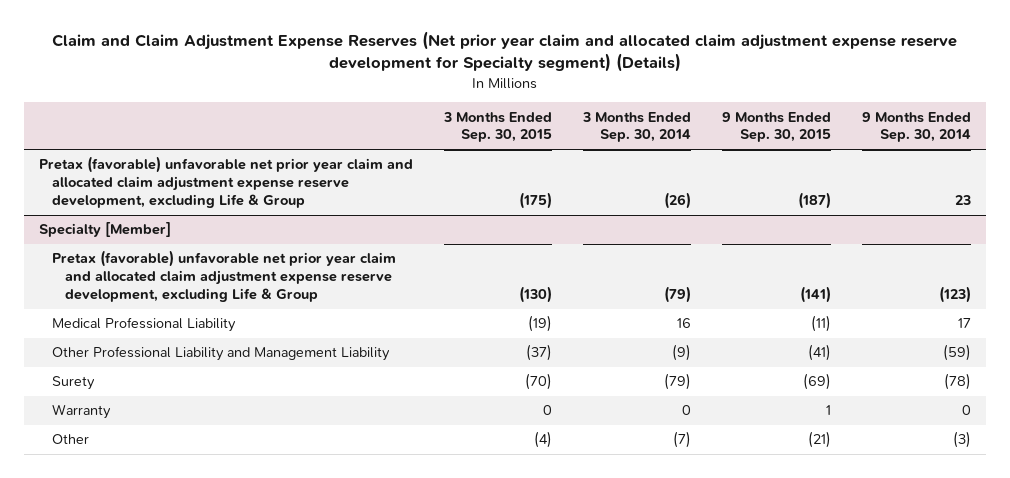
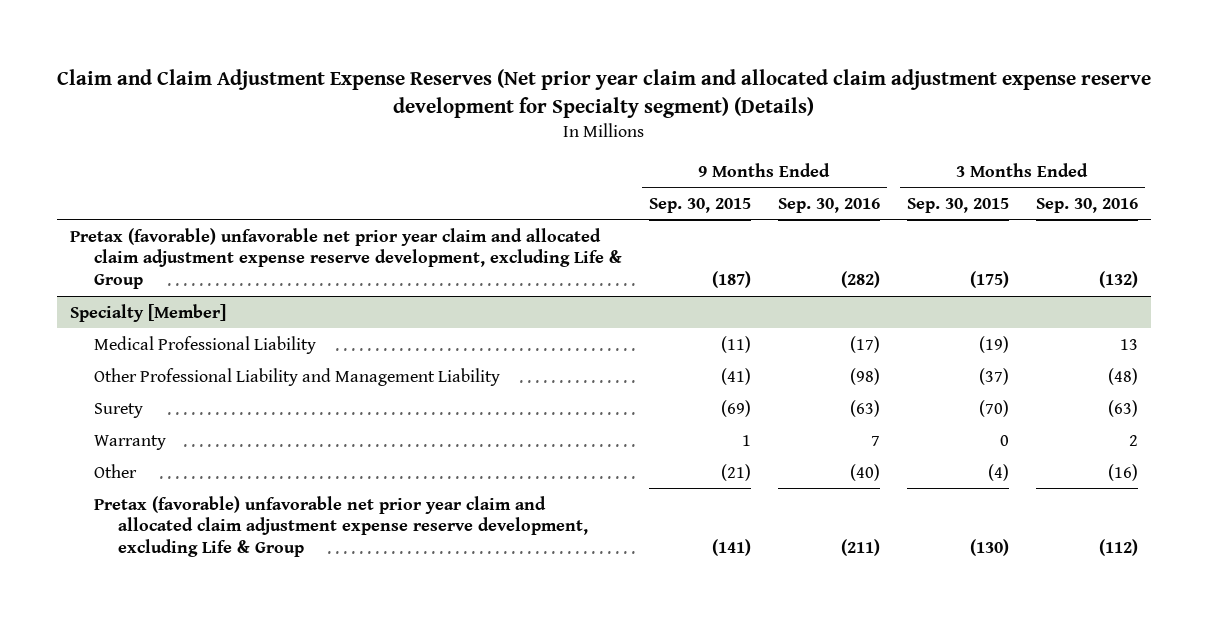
- | 3 Months Ended Sep. 30, 2015 | 3 Months Ended Sep. 30, 2014 | 9 Months Ended Sep. 30, 2015 | 9 Months Ended Sep. 30, 2014
+ | 9 Months Ended Sep. 30, 2015 | 9 Months Ended Sep. 30, 2016 | 3 Months Ended Sep. 30, 2015 | 3 Months Ended Sep. 30, 2016
@ Specialty [Member]
moved down: Pretax (favorable) unfavorable net prior year claim and allocated claim adjustment expense reserve development, excluding Life & Group | (141) | (211) | (130) | (112)

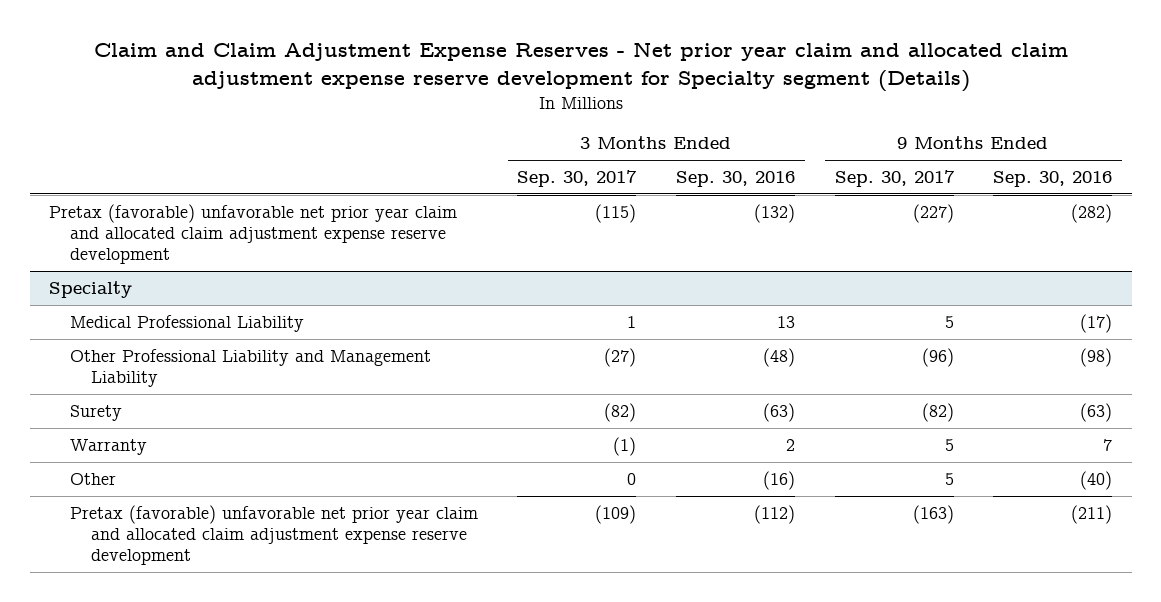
- Claim and Claim Adjustment Expense Reserves (Net prior year claim and allocated claim adjustment expense reserve development for Specialty segment) (Details)
+ Claim and Claim Adjustment Expense Reserves - Net prior year claim and allocated claim adjustment expense reserve development for Specialty segment (Details)
- | 9 Months Ended Sep. 30, 2015 | 9 Months Ended Sep. 30, 2016 | 3 Months Ended Sep. 30, 2015 | 3 Months Ended Sep. 30, 2016
+ | 3 Months Ended Sep. 30, 2017 | 3 Months Ended Sep. 30, 2016 | 9 Months Ended Sep. 30, 2017 | 9 Months Ended Sep. 30, 2016
- Pretax (favorable) unfavorable net prior year claim and allocated claim adjustment expense reserve development, excluding Life & Group | (187) | (282) | (175) | (132)
- Specialty [Member]
+ Pretax (favorable) unfavorable net prior year claim and allocated claim adjustment expense reserve development | (115) | (132) | (227) | (282)
+ Specialty
- Pretax (favorable) unfavorable net prior year claim and allocated claim adjustment expense reserve development, excluding Life & Group | (141) | (211) | (130) | (112)
+ Pretax (favorable) unfavorable net prior year claim and allocated claim adjustment expense reserve development | (109) | (112) | (163) | (211)

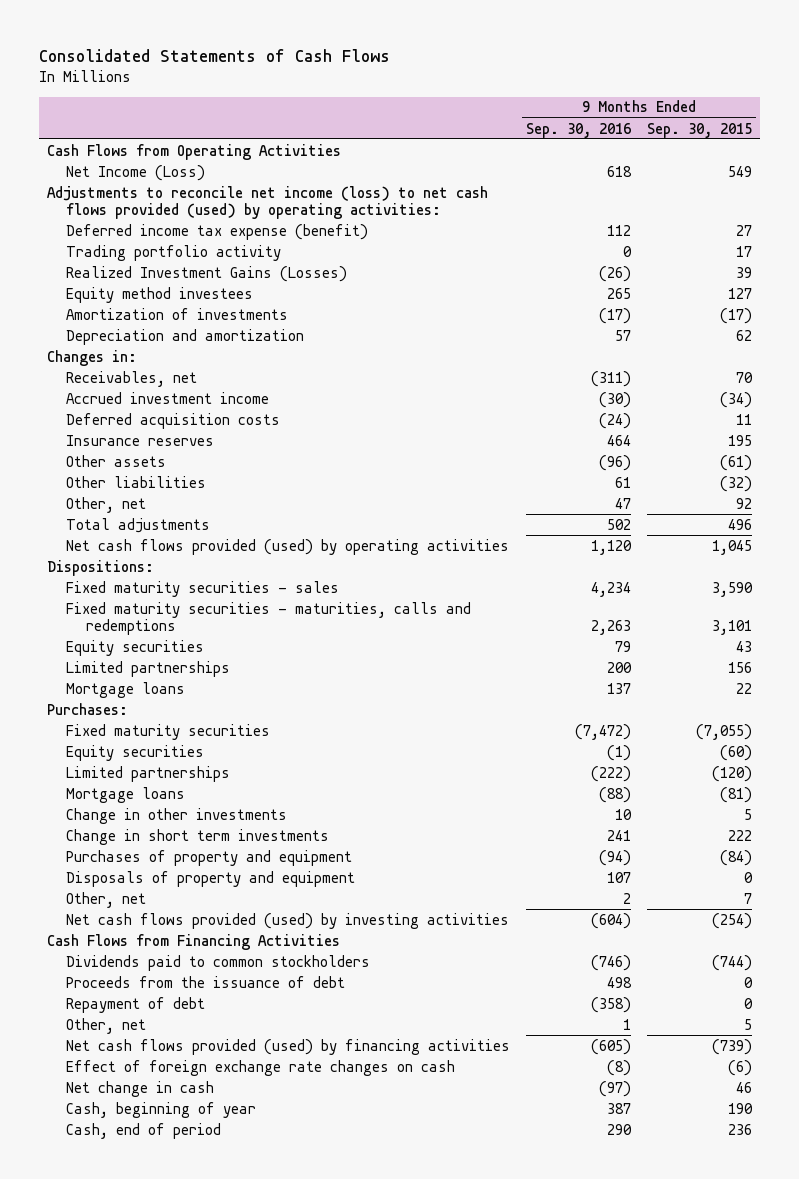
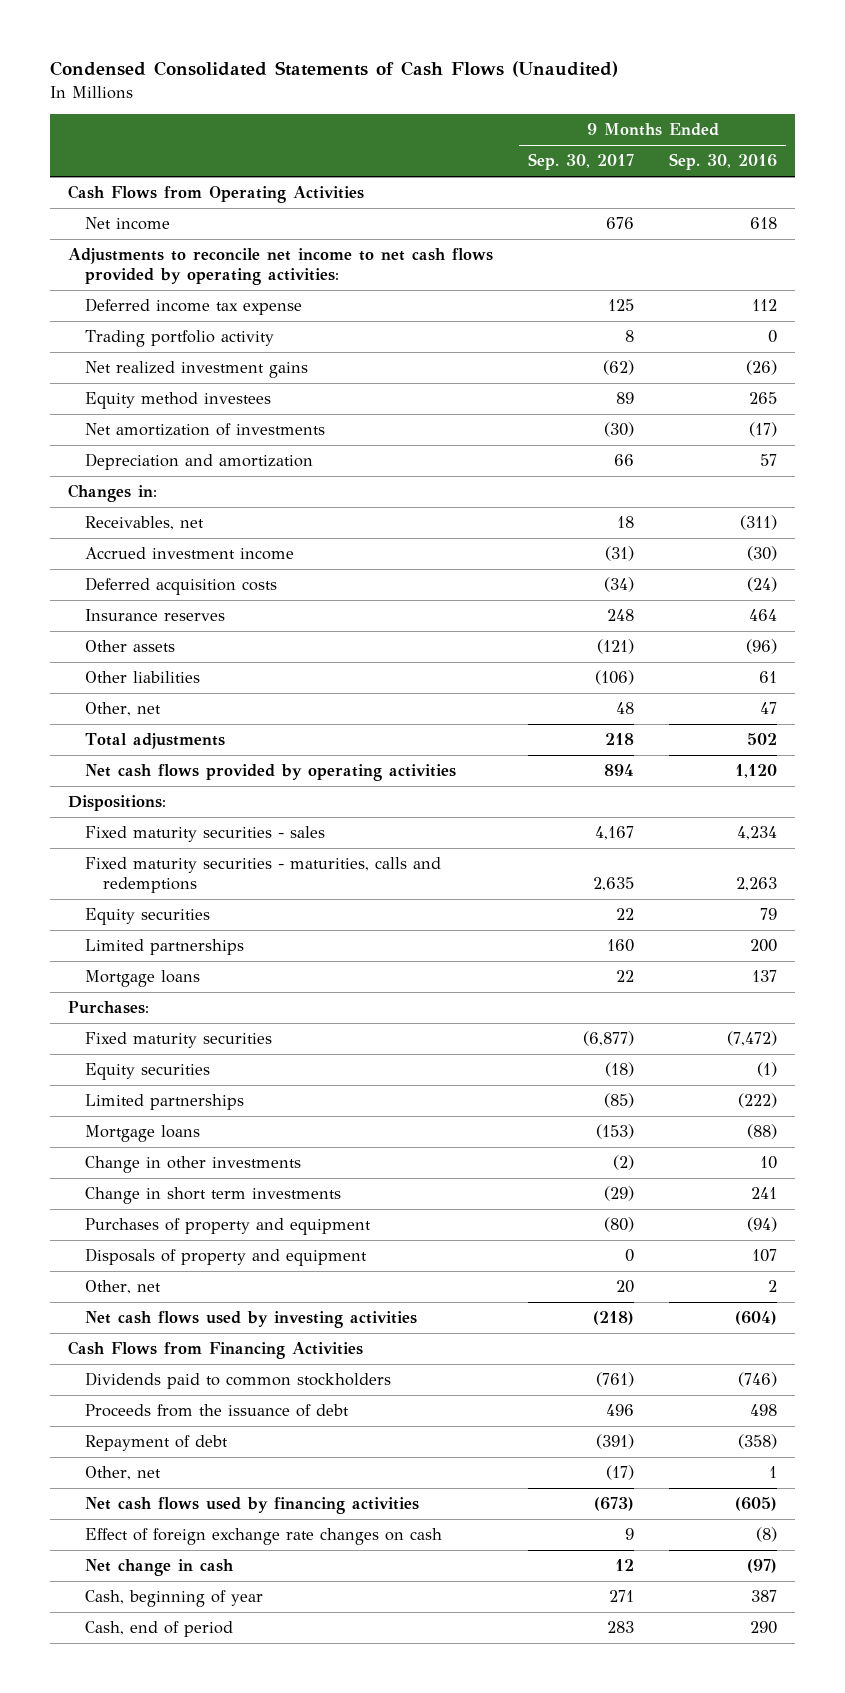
- Consolidated Statements of Cash Flows
+ Condensed Consolidated Statements of Cash Flows (Unaudited)
- | 9 Months Ended Sep. 30, 2016 | 9 Months Ended Sep. 30, 2015
+ | 9 Months Ended Sep. 30, 2017 | 9 Months Ended Sep. 30, 2016
- Net Income (Loss) | 618 | 549
- Adjustments to reconcile net income (loss) to net cash flows provided (used) by operating activities:
- Deferred income tax expense (benefit) | 112 | 27
+ Net income | 676 | 618
+ Adjustments to reconcile net income to net cash flows provided by operating activities:
+ Deferred income tax expense | 125 | 112
- Realized Investment Gains (Losses) | (26) | 39
+ Net realized investment gains | (62) | (26)
- Amortization of investments | (17) | (17)
+ Net amortization of investments | (30) | (17)
- Net cash flows provided (used) by operating activities | 1,120 | 1,045
+ Net cash flows provided by operating activities | 894 | 1,120
- Net cash flows provided (used) by investing activities | (604) | (254)
+ Net cash flows used by investing activities | (218) | (604)
- Net cash flows provided (used) by financing activities | (605) | (739)
+ Net cash flows used by financing activities | (673) | (605)

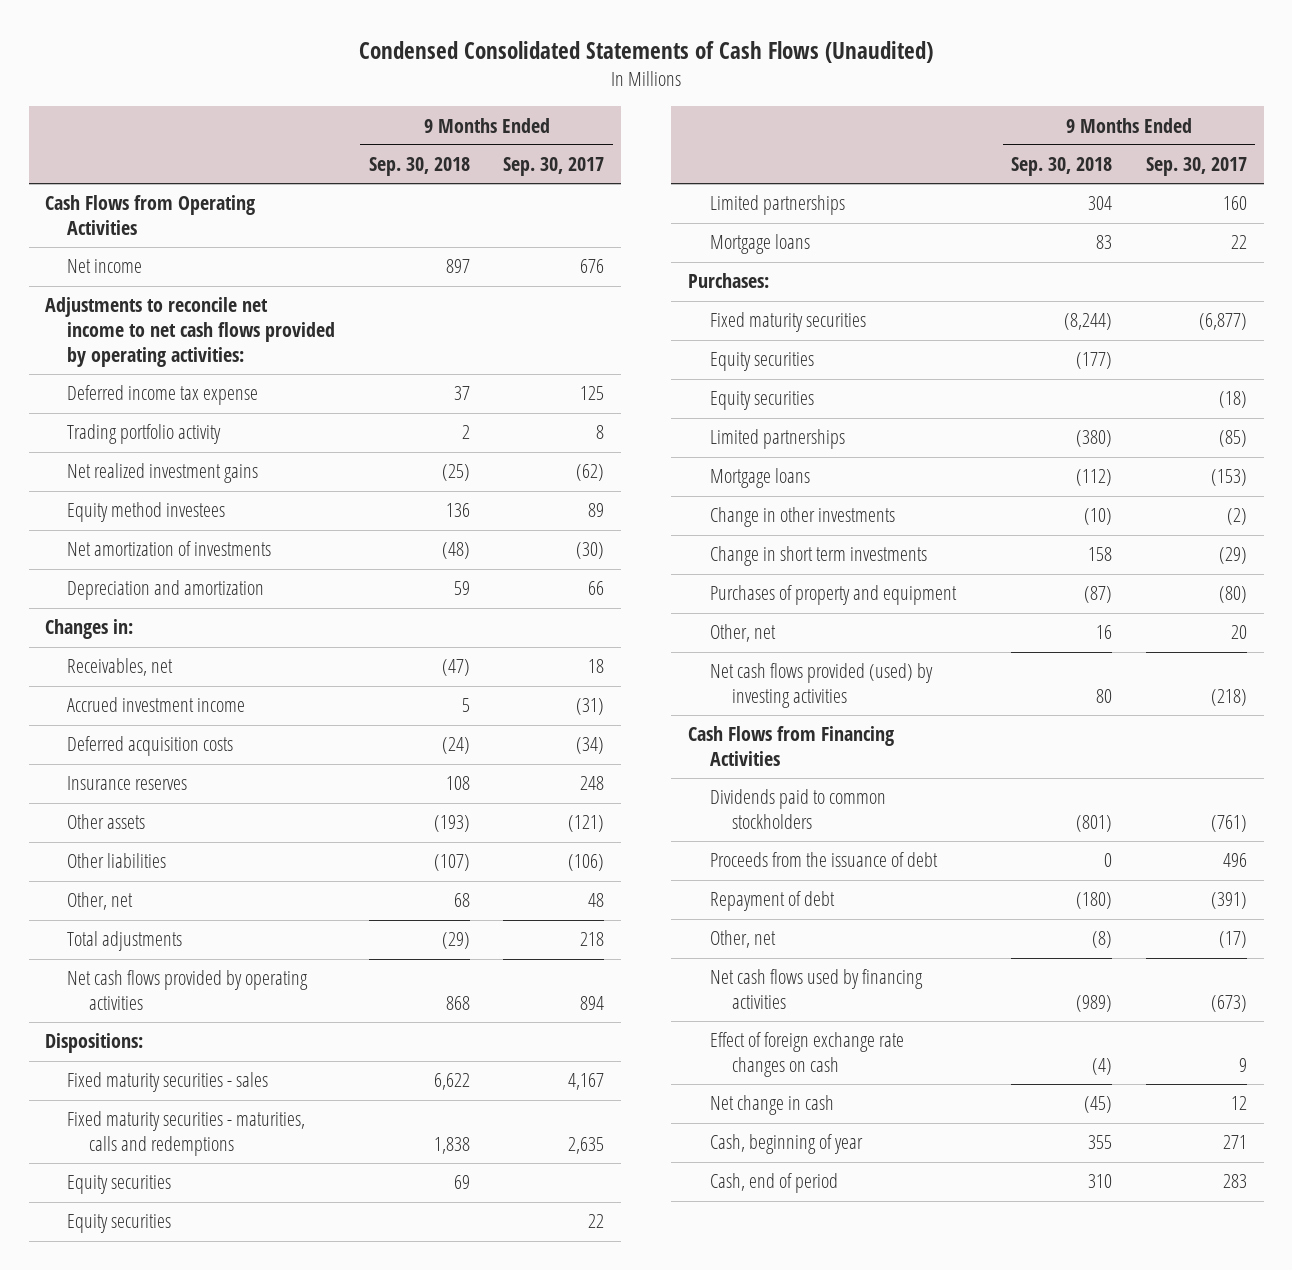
- | 9 Months Ended Sep. 30, 2017 | 9 Months Ended Sep. 30, 2016
+ | 9 Months Ended Sep. 30, 2018 | 9 Months Ended Sep. 30, 2017
+ Equity securities | 69 |
+ Equity securities | (177) |
- Disposals of property and equipment | 0 | 107
- Net cash flows used by investing activities | (218) | (604)
+ Net cash flows provided (used) by investing activities | 80 | (218)

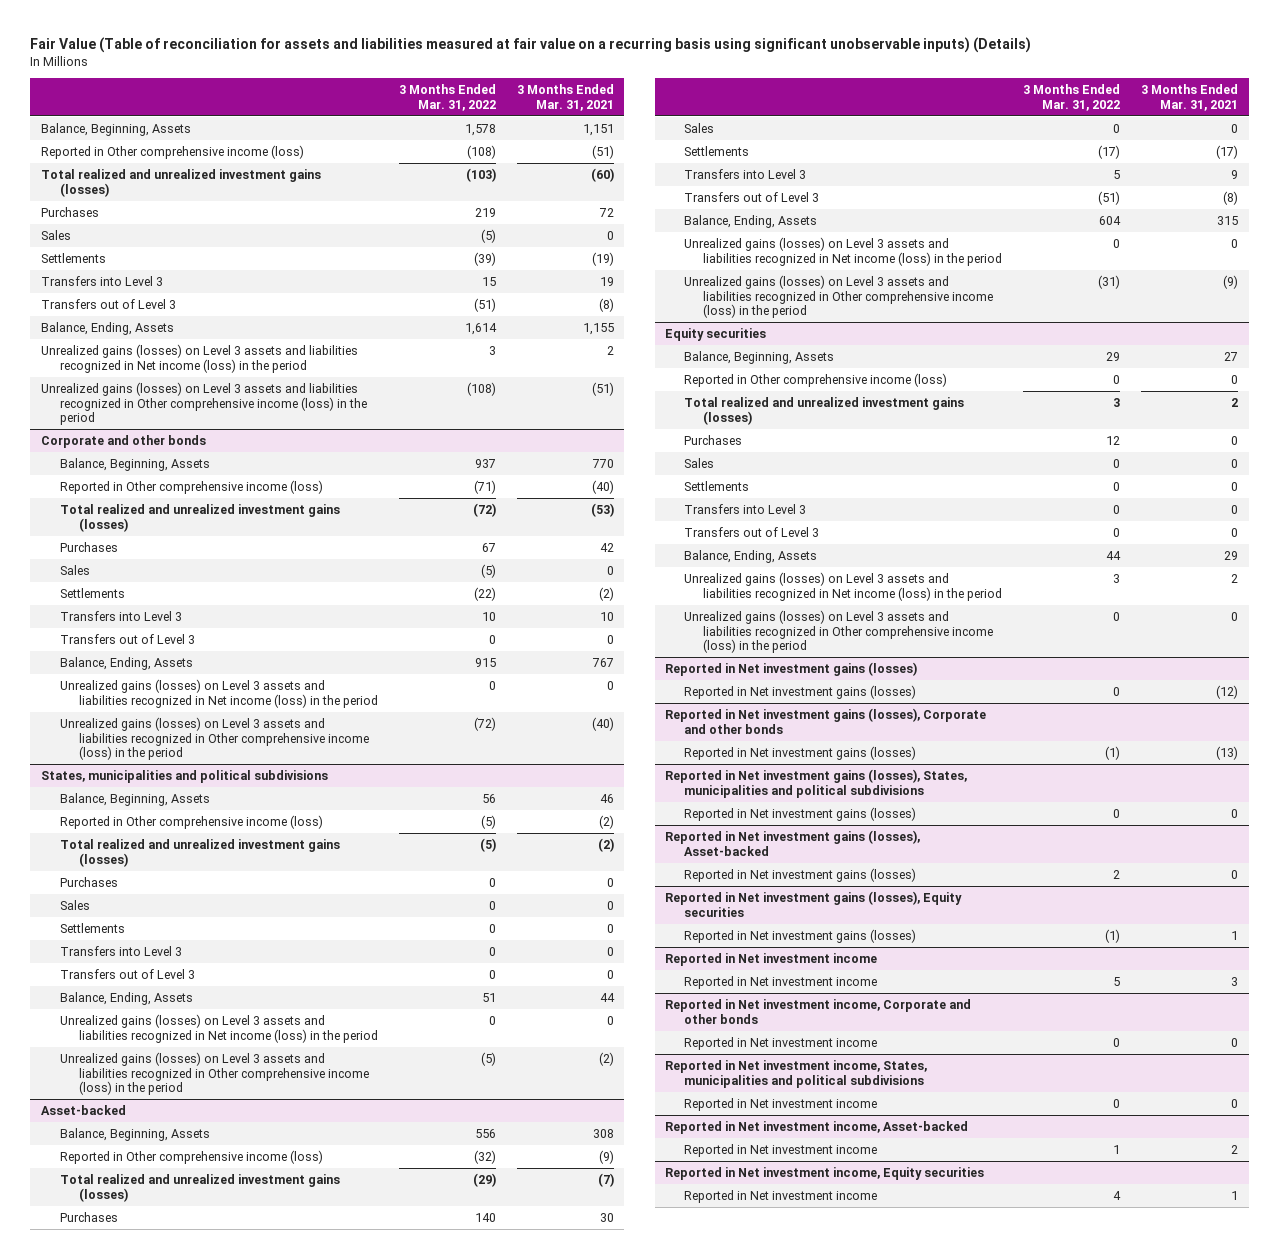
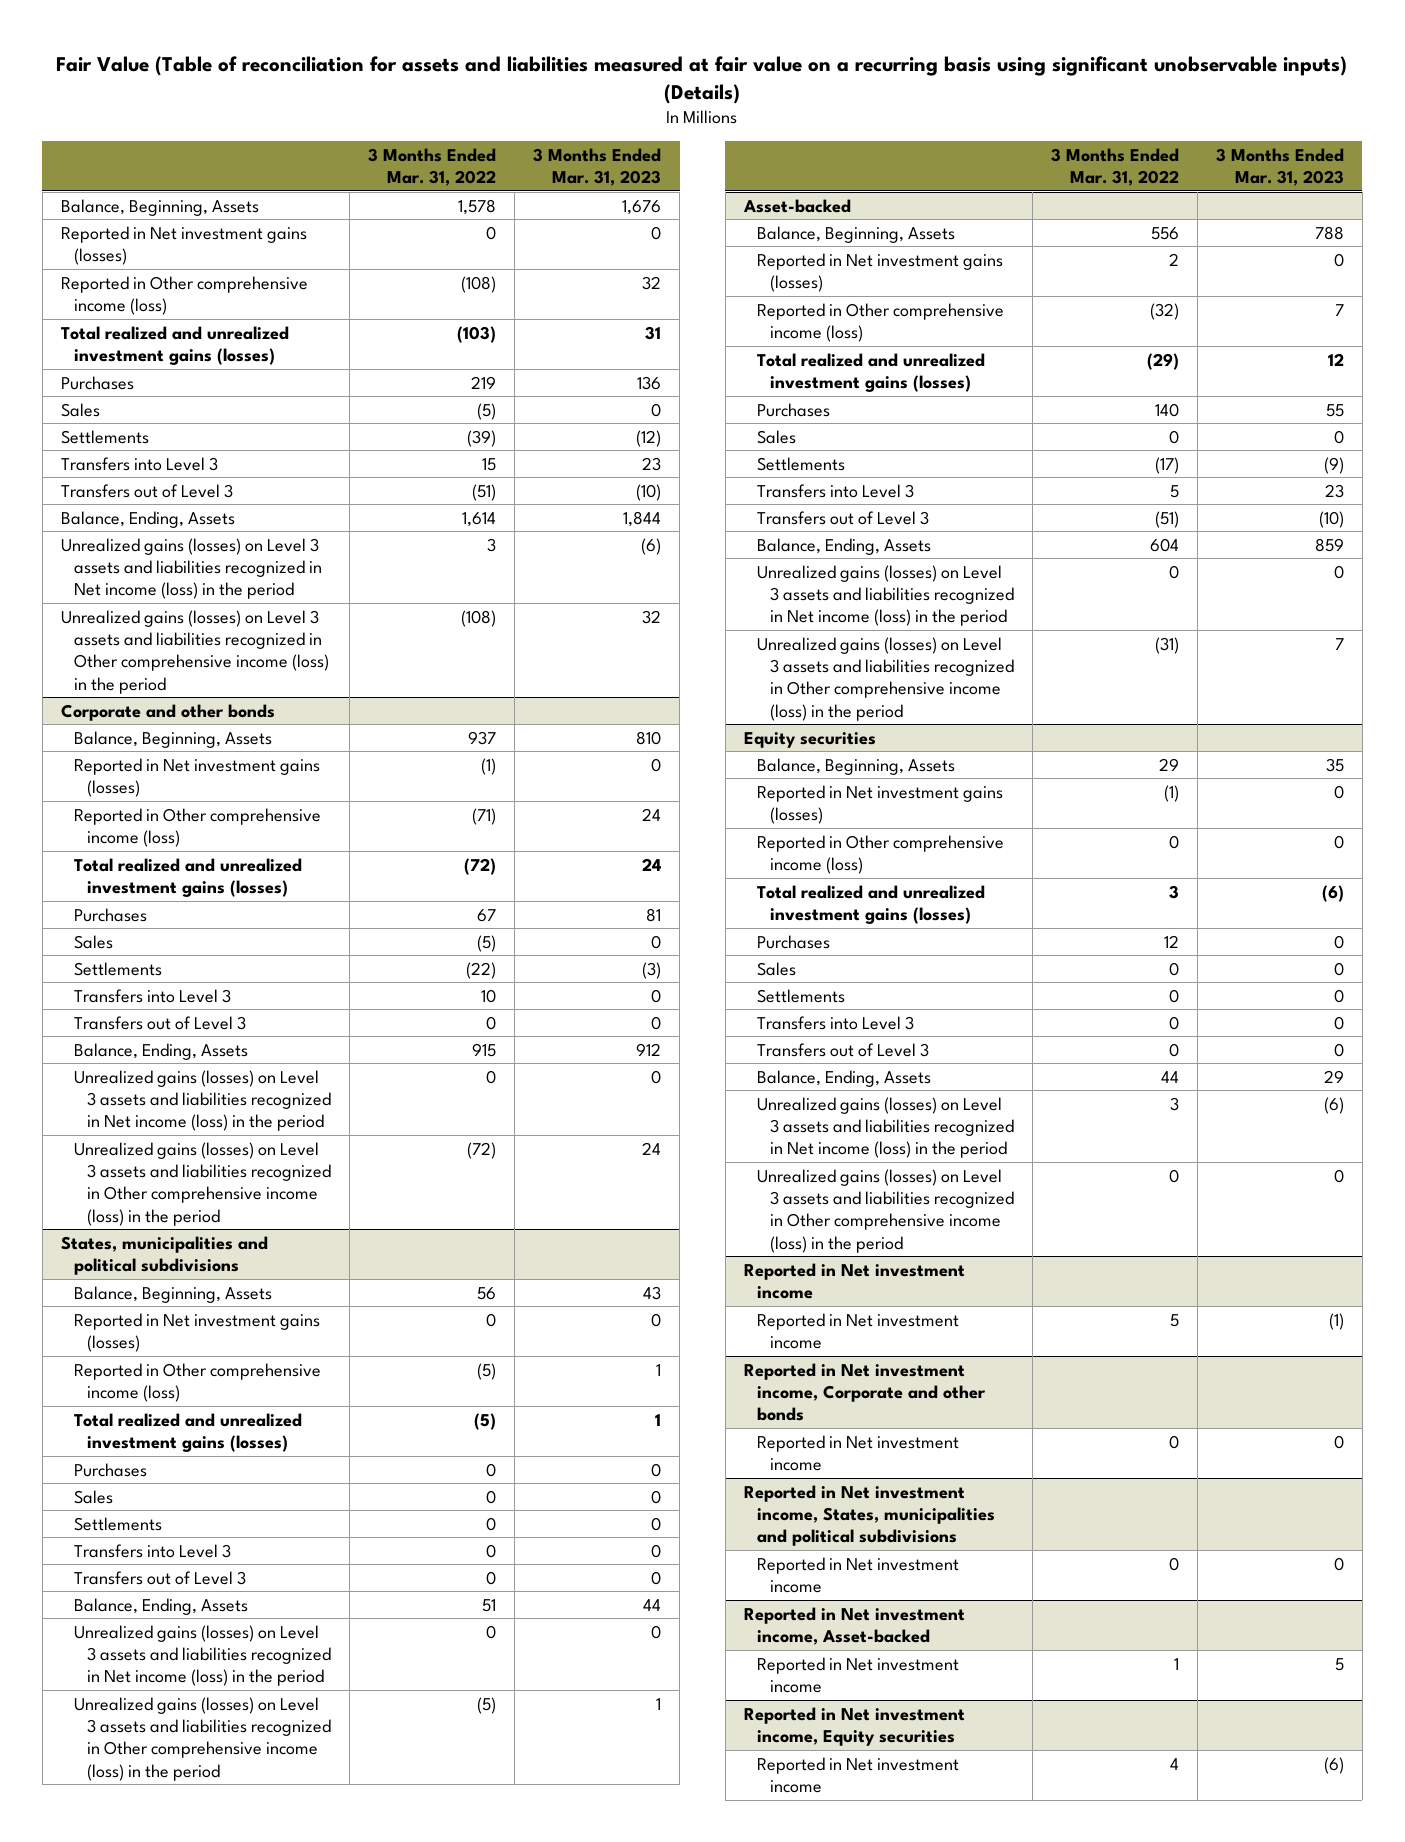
- | 3 Months Ended Mar. 31, 2022 | 3 Months Ended Mar. 31, 2021
+ | 3 Months Ended Mar. 31, 2022 | 3 Months Ended Mar. 31, 2023
+ Reported in Net investment gains (losses) | 0 | 0
@ Corporate and other bonds
+ Reported in Net investment gains (losses) | (1) | 0
@ States, municipalities and political subdivisions
+ Reported in Net investment gains (losses) | 0 | 0
@ Asset-backed
+ Reported in Net investment gains (losses) | 2 | 0
@ Equity securities
+ Reported in Net investment gains (losses) | (1) | 0
- Reported in Net investment gains (losses)
- Reported in Net investment gains (losses) | 0 | (12)
- Reported in Net investment gains (losses), Corporate and other bonds
- Reported in Net investment gains (losses) | (1) | (13)
- Reported in Net investment gains (losses), States, municipalities and political subdivisions
- Reported in Net investment gains (losses) | 0 | 0
- Reported in Net investment gains (losses), Asset-backed
- Reported in Net investment gains (losses) | 2 | 0
- Reported in Net investment gains (losses), Equity securities
- Reported in Net investment gains (losses) | (1) | 1

